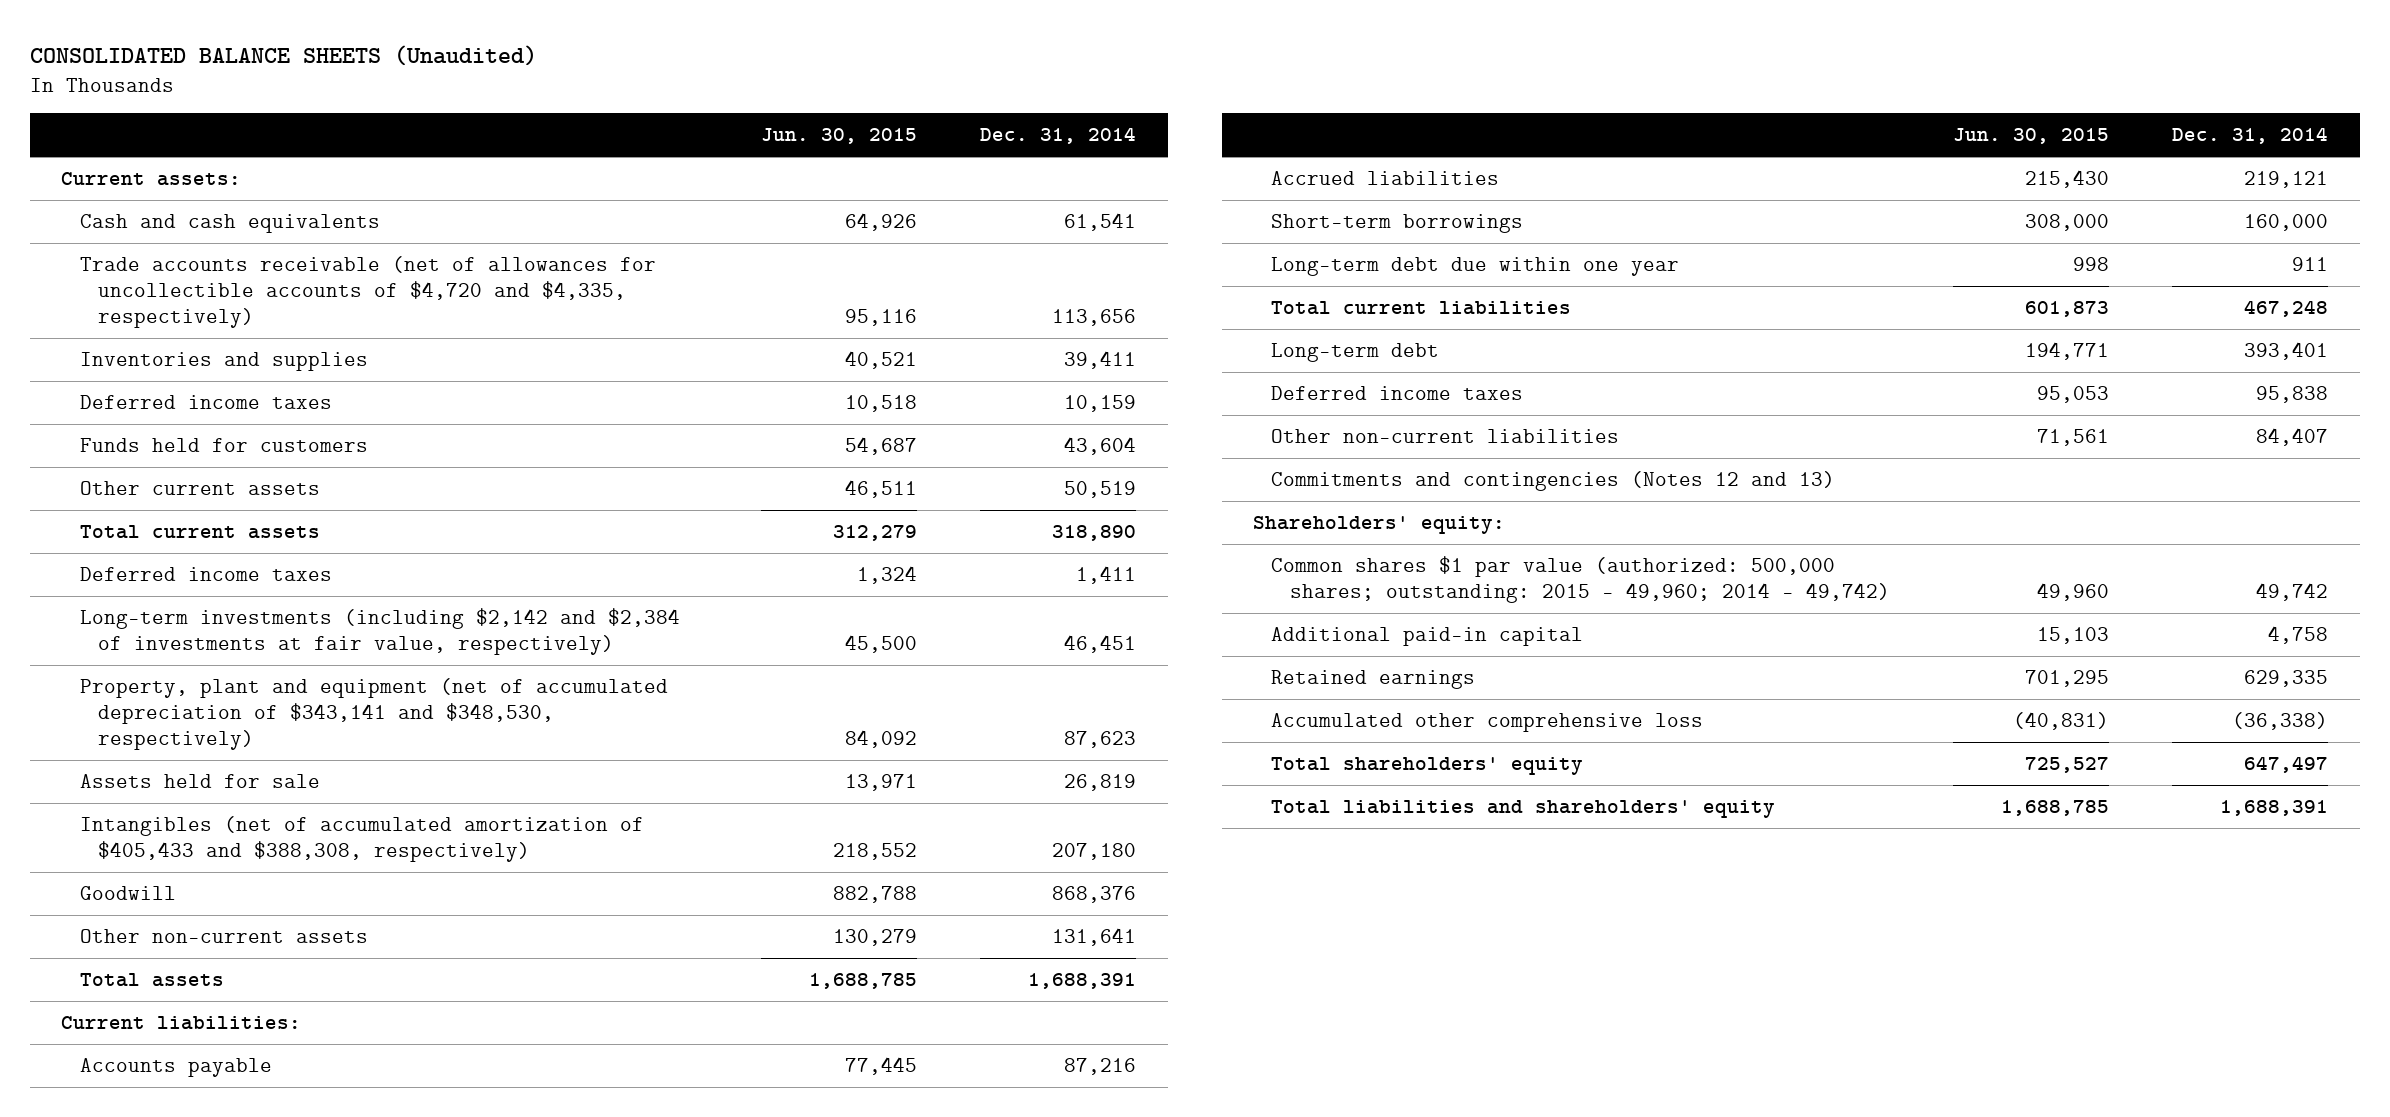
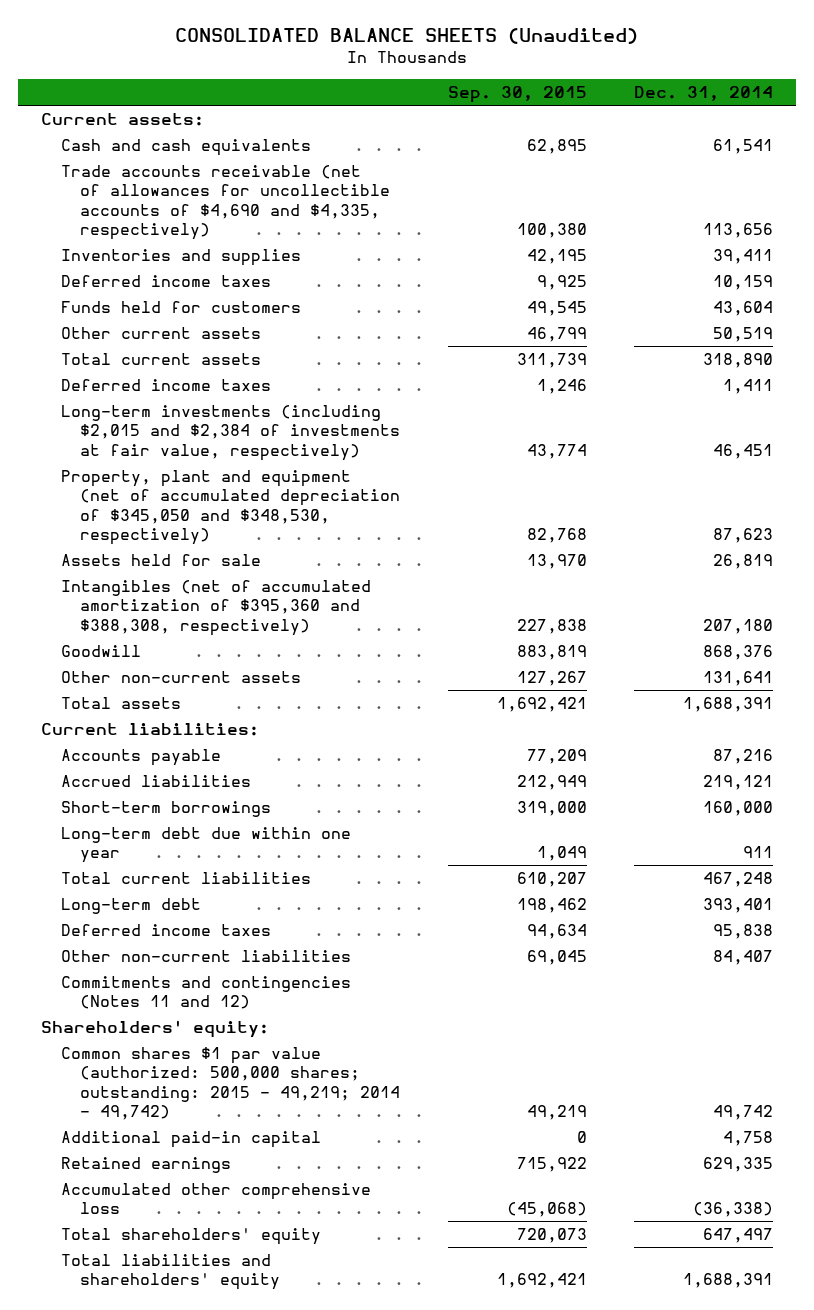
- | Jun. 30, 2015 | Dec. 31, 2014
+ | Sep. 30, 2015 | Dec. 31, 2014
- Trade accounts receivable (net of allowances for uncollectible accounts of $4,720 and $4,335, respectively) | 95,116 | 113,656
+ Trade accounts receivable (net of allowances for uncollectible accounts of $4,690 and $4,335, respectively) | 100,380 | 113,656
- Long-term investments (including $2,142 and $2,384 of investments at fair value, respectively) | 45,500 | 46,451
- Property, plant and equipment (net of accumulated depreciation of $343,141 and $348,530, respectively) | 84,092 | 87,623
+ Long-term investments (including $2,015 and $2,384 of investments at fair value, respectively) | 43,774 | 46,451
+ Property, plant and equipment (net of accumulated depreciation of $345,050 and $348,530, respectively) | 82,768 | 87,623
- Intangibles (net of accumulated amortization of $405,433 and $388,308, respectively) | 218,552 | 207,180
+ Intangibles (net of accumulated amortization of $395,360 and $388,308, respectively) | 227,838 | 207,180
- Commitments and contingencies (Notes 12 and 13)
+ Commitments and contingencies (Notes 11 and 12)
- Common shares $1 par value (authorized: 500,000 shares; outstanding: 2015 - 49,960; 2014 - 49,742) | 49,960 | 49,742
+ Common shares $1 par value (authorized: 500,000 shares; outstanding: 2015 - 49,219; 2014 - 49,742) | 49,219 | 49,742

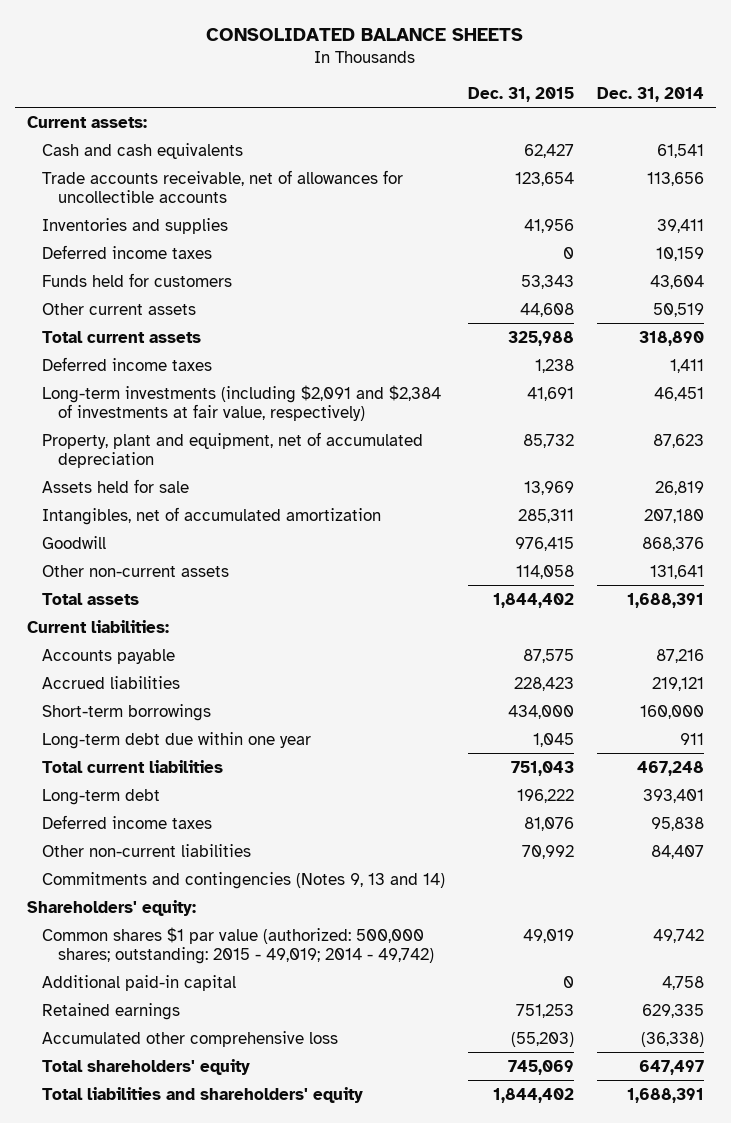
- CONSOLIDATED BALANCE SHEETS (Unaudited)
+ CONSOLIDATED BALANCE SHEETS
- | Sep. 30, 2015 | Dec. 31, 2014
+ | Dec. 31, 2015 | Dec. 31, 2014
- Trade accounts receivable (net of allowances for uncollectible accounts of $4,690 and $4,335, respectively) | 100,380 | 113,656
+ Trade accounts receivable, net of allowances for uncollectible accounts | 123,654 | 113,656
- Long-term investments (including $2,015 and $2,384 of investments at fair value, respectively) | 43,774 | 46,451
- Property, plant and equipment (net of accumulated depreciation of $345,050 and $348,530, respectively) | 82,768 | 87,623
+ Long-term investments (including $2,091 and $2,384 of investments at fair value, respectively) | 41,691 | 46,451
+ Property, plant and equipment, net of accumulated depreciation | 85,732 | 87,623
- Intangibles (net of accumulated amortization of $395,360 and $388,308, respectively) | 227,838 | 207,180
+ Intangibles, net of accumulated amortization | 285,311 | 207,180
- Commitments and contingencies (Notes 11 and 12)
+ Commitments and contingencies (Notes 9, 13 and 14)
- Common shares $1 par value (authorized: 500,000 shares; outstanding: 2015 - 49,219; 2014 - 49,742) | 49,219 | 49,742
+ Common shares $1 par value (authorized: 500,000 shares; outstanding: 2015 - 49,019; 2014 - 49,742) | 49,019 | 49,742

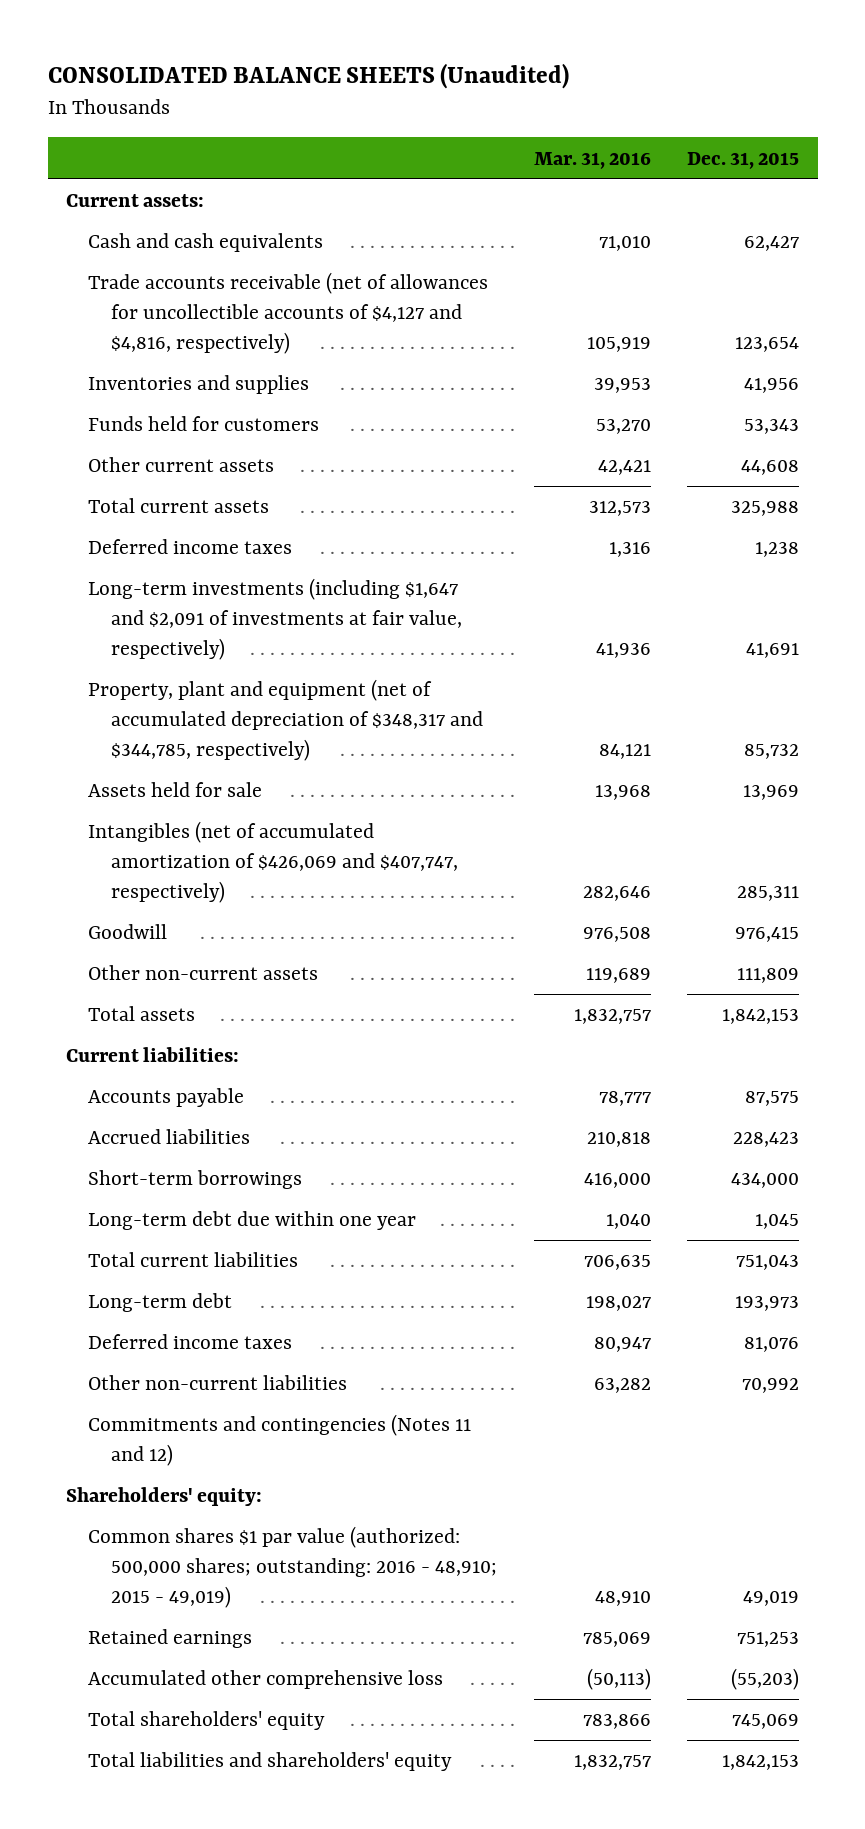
- CONSOLIDATED BALANCE SHEETS
+ CONSOLIDATED BALANCE SHEETS (Unaudited)
- | Dec. 31, 2015 | Dec. 31, 2014
+ | Mar. 31, 2016 | Dec. 31, 2015
- Trade accounts receivable, net of allowances for uncollectible accounts | 123,654 | 113,656
+ Trade accounts receivable (net of allowances for uncollectible accounts of $4,127 and $4,816, respectively) | 105,919 | 123,654
- Deferred income taxes | 0 | 10,159
- Long-term investments (including $2,091 and $2,384 of investments at fair value, respectively) | 41,691 | 46,451
- Property, plant and equipment, net of accumulated depreciation | 85,732 | 87,623
+ Long-term investments (including $1,647 and $2,091 of investments at fair value, respectively) | 41,936 | 41,691
+ Property, plant and equipment (net of accumulated depreciation of $348,317 and $344,785, respectively) | 84,121 | 85,732
- Intangibles, net of accumulated amortization | 285,311 | 207,180
+ Intangibles (net of accumulated amortization of $426,069 and $407,747, respectively) | 282,646 | 285,311
- Other non-current assets | 114,058 | 131,641
- Total assets | 1,844,402 | 1,688,391
+ Other non-current assets | 119,689 | 111,809
+ Total assets | 1,832,757 | 1,842,153
- Long-term debt | 196,222 | 393,401
+ Long-term debt | 198,027 | 193,973
- Commitments and contingencies (Notes 9, 13 and 14)
+ Commitments and contingencies (Notes 11 and 12)
- Common shares $1 par value (authorized: 500,000 shares; outstanding: 2015 - 49,019; 2014 - 49,742) | 49,019 | 49,742
- Additional paid-in capital | 0 | 4,758
+ Common shares $1 par value (authorized: 500,000 shares; outstanding: 2016 - 48,910; 2015 - 49,019) | 48,910 | 49,019
- Total liabilities and shareholders' equity | 1,844,402 | 1,688,391
+ Total liabilities and shareholders' equity | 1,832,757 | 1,842,153

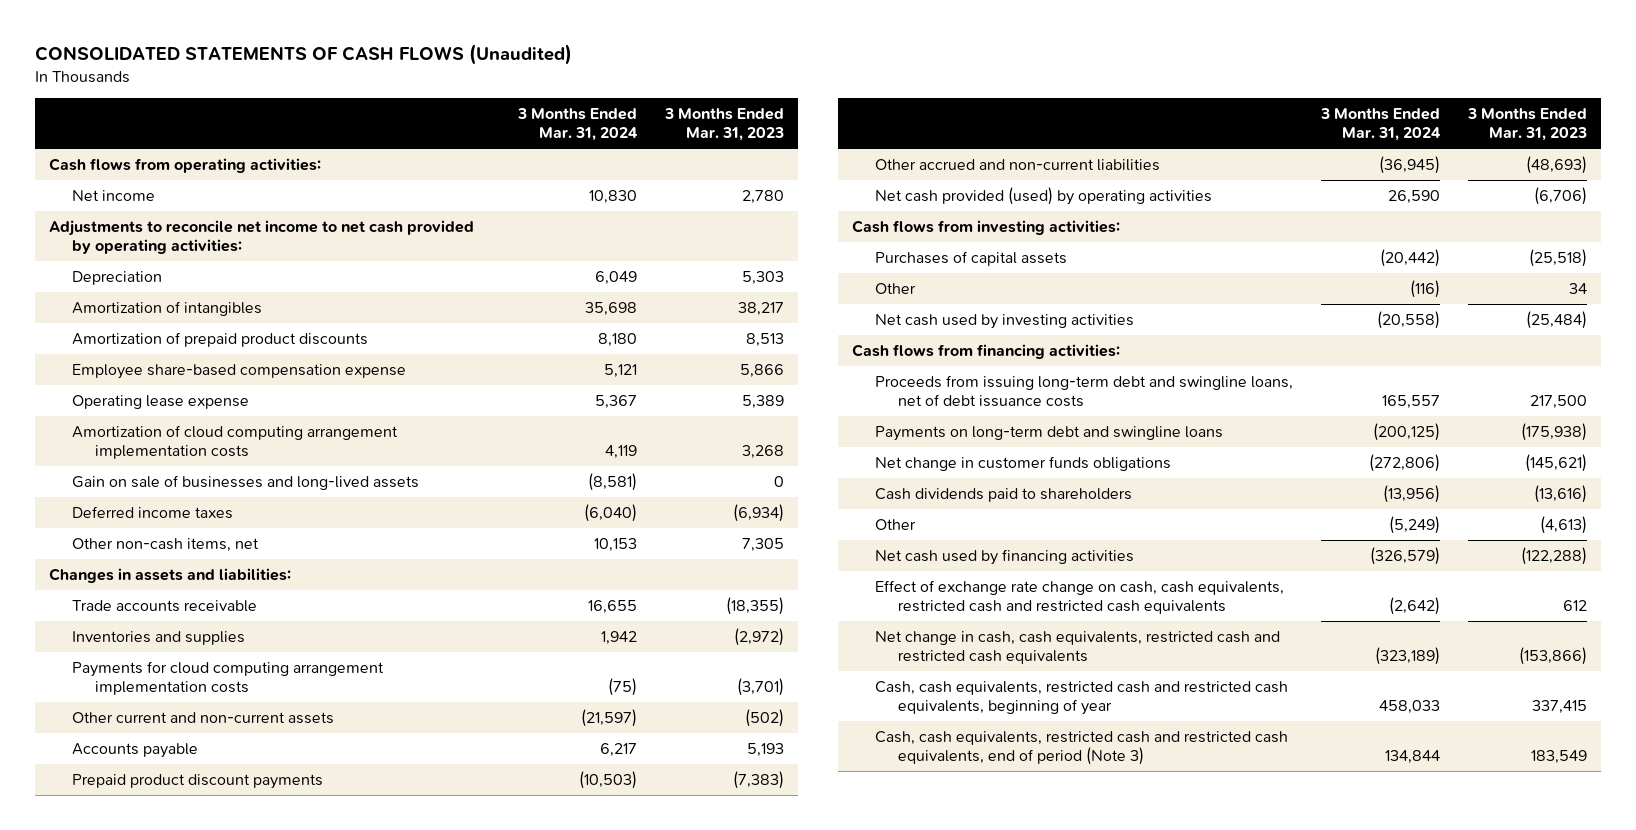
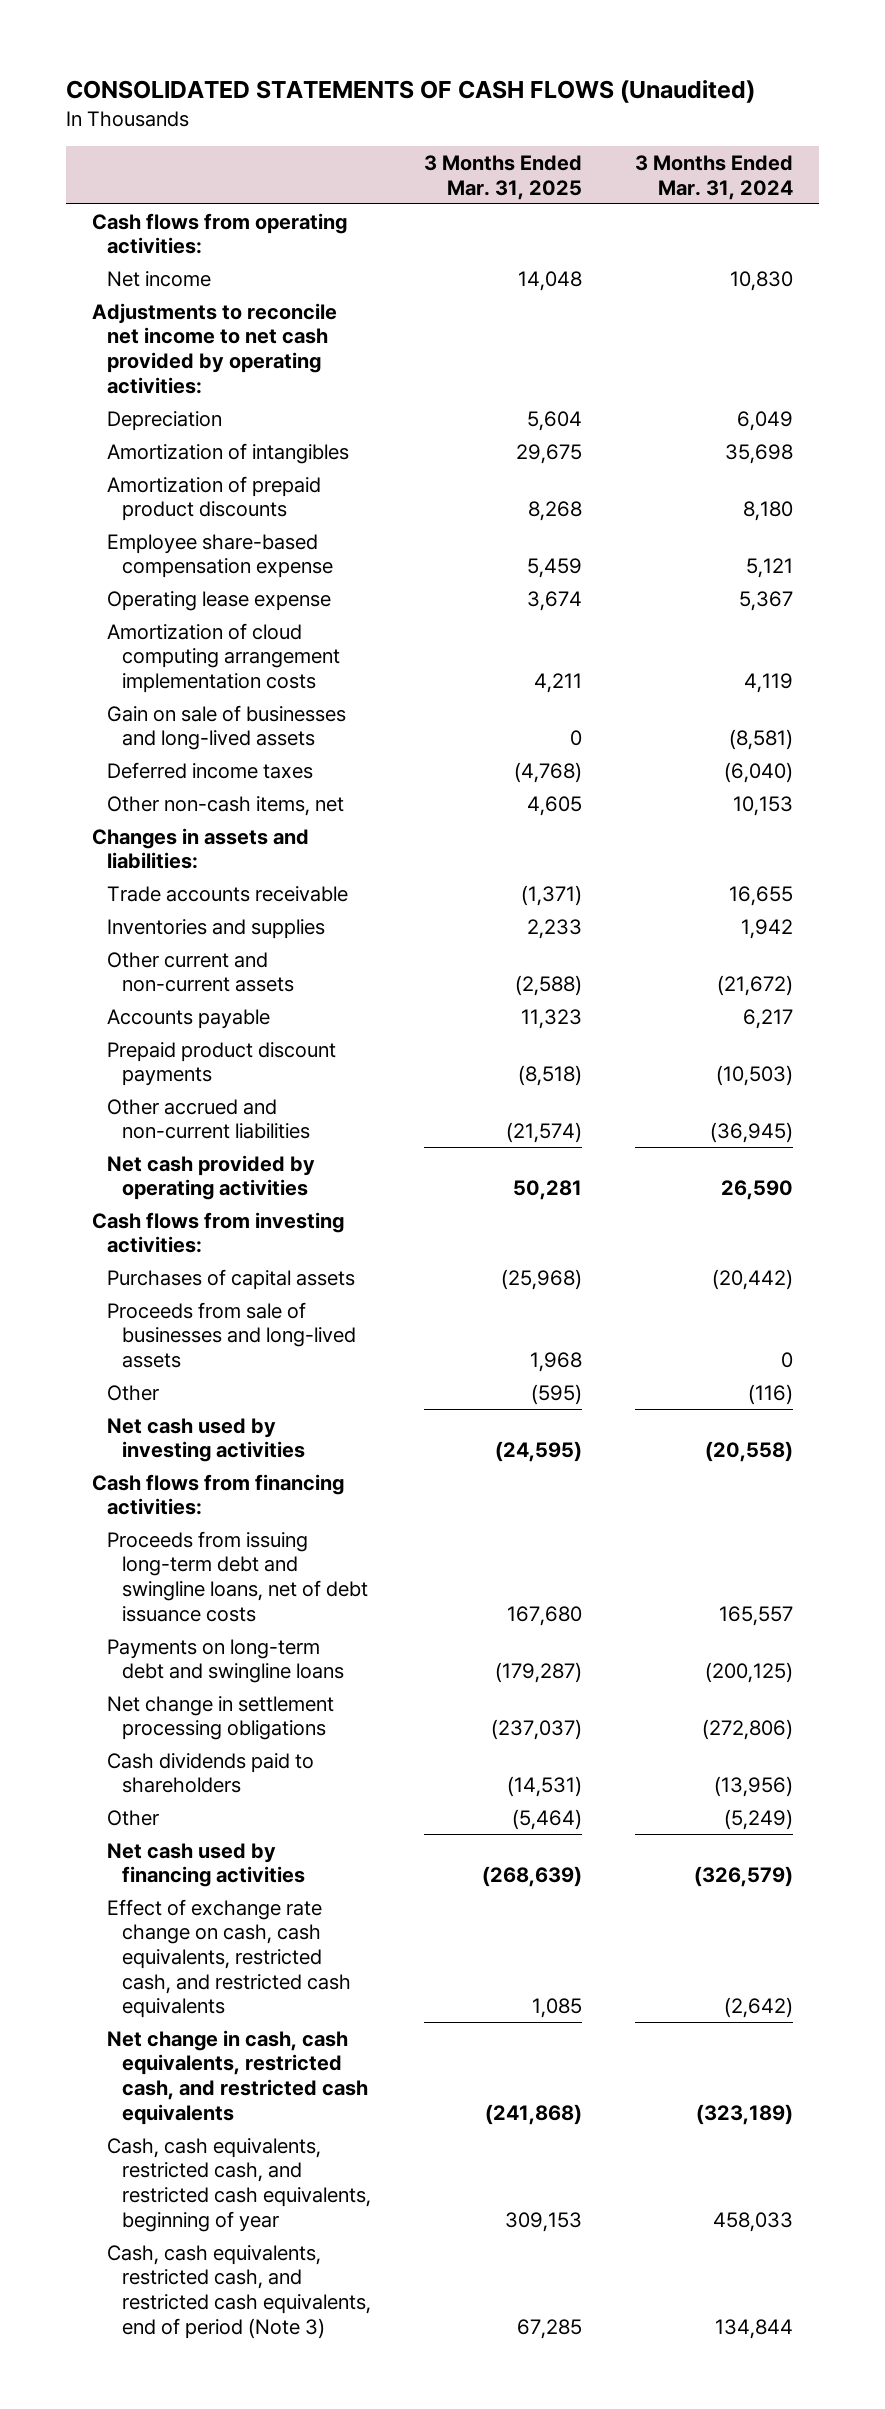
- | 3 Months Ended Mar. 31, 2024 | 3 Months Ended Mar. 31, 2023
+ | 3 Months Ended Mar. 31, 2025 | 3 Months Ended Mar. 31, 2024
- Payments for cloud computing arrangement implementation costs | (75) | (3,701)
- Other current and non-current assets | (21,597) | (502)
+ Other current and non-current assets | (2,588) | (21,672)
- Net cash provided (used) by operating activities | 26,590 | (6,706)
+ Net cash provided by operating activities | 50,281 | 26,590
+ Proceeds from sale of businesses and long-lived assets | 1,968 | 0
- Net change in customer funds obligations | (272,806) | (145,621)
+ Net change in settlement processing obligations | (237,037) | (272,806)
- Effect of exchange rate change on cash, cash equivalents, restricted cash and restricted cash equivalents | (2,642) | 612
- Net change in cash, cash equivalents, restricted cash and restricted cash equivalents | (323,189) | (153,866)
- Cash, cash equivalents, restricted cash and restricted cash equivalents, beginning of year | 458,033 | 337,415
- Cash, cash equivalents, restricted cash and restricted cash equivalents, end of period (Note 3) | 134,844 | 183,549
+ Effect of exchange rate change on cash, cash equivalents, restricted cash, and restricted cash equivalents | 1,085 | (2,642)
+ Net change in cash, cash equivalents, restricted cash, and restricted cash equivalents | (241,868) | (323,189)
+ Cash, cash equivalents, restricted cash, and restricted cash equivalents, beginning of year | 309,153 | 458,033
+ Cash, cash equivalents, restricted cash, and restricted cash equivalents, end of period (Note 3) | 67,285 | 134,844

